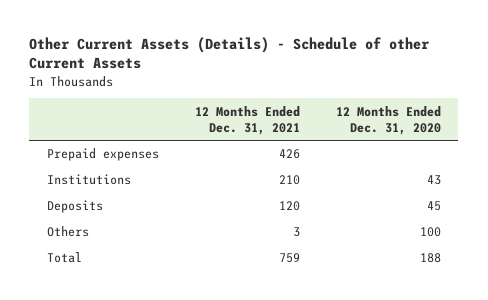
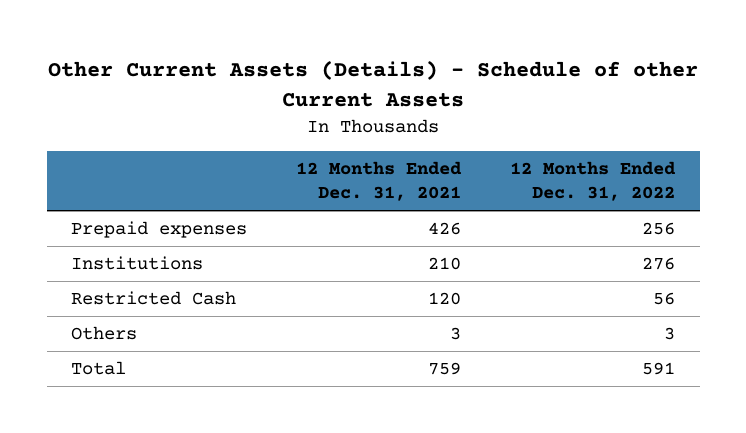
- | 12 Months Ended Dec. 31, 2021 | 12 Months Ended Dec. 31, 2020
+ | 12 Months Ended Dec. 31, 2021 | 12 Months Ended Dec. 31, 2022
- Deposits | 120 | 45
+ Restricted Cash | 120 | 56

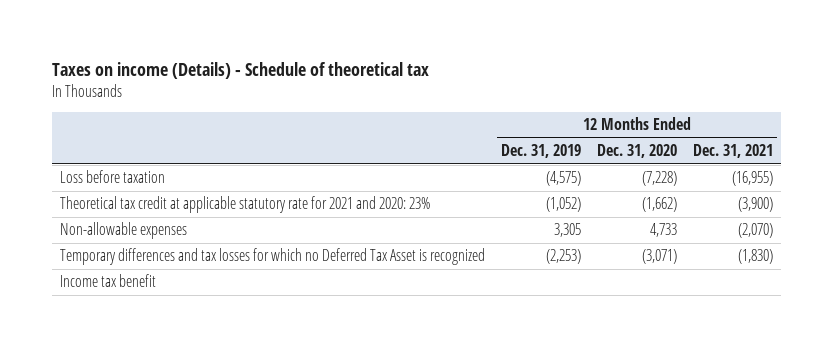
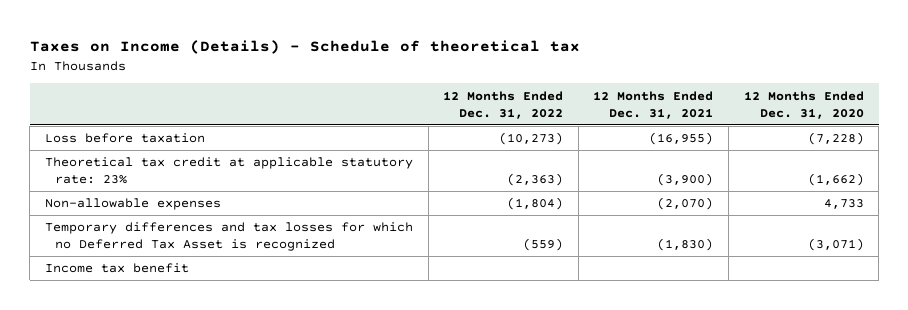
- Taxes on income (Details) - Schedule of theoretical tax
+ Taxes on Income (Details) - Schedule of theoretical tax
- | 12 Months Ended Dec. 31, 2019 | 12 Months Ended Dec. 31, 2020 | 12 Months Ended Dec. 31, 2021
+ | 12 Months Ended Dec. 31, 2022 | 12 Months Ended Dec. 31, 2021 | 12 Months Ended Dec. 31, 2020
- Theoretical tax credit at applicable statutory rate for 2021 and 2020: 23% | (1,052) | (1,662) | (3,900)
+ Theoretical tax credit at applicable statutory rate: 23% | (2,363) | (3,900) | (1,662)

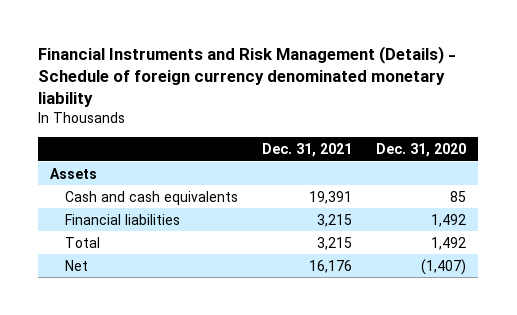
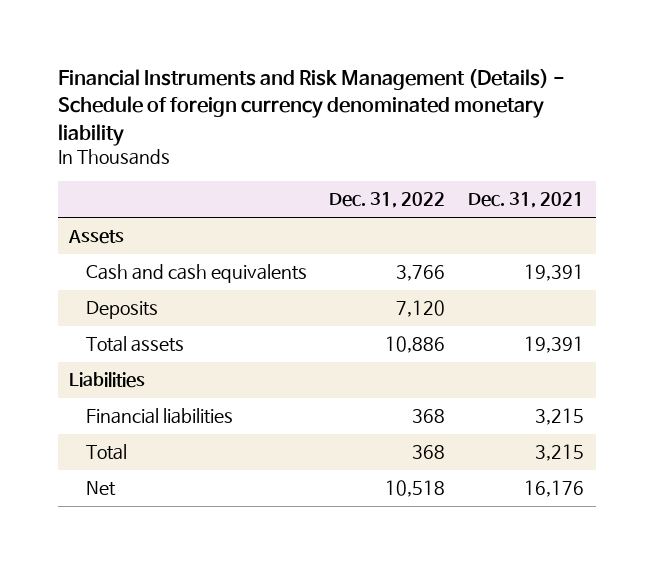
- | Dec. 31, 2021 | Dec. 31, 2020
+ | Dec. 31, 2022 | Dec. 31, 2021
+ Deposits | 7,120 |
+ Total assets | 10,886 | 19,391
+ Liabilities

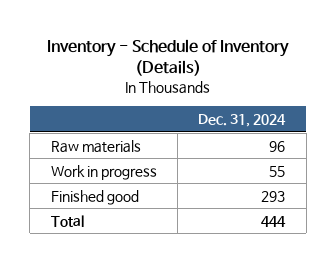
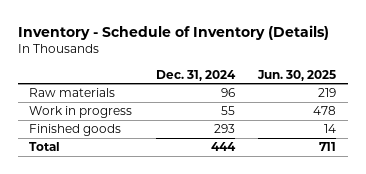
- | Dec. 31, 2024
+ | Dec. 31, 2024 | Jun. 30, 2025
- Finished good | 293
+ Finished goods | 293 | 14

